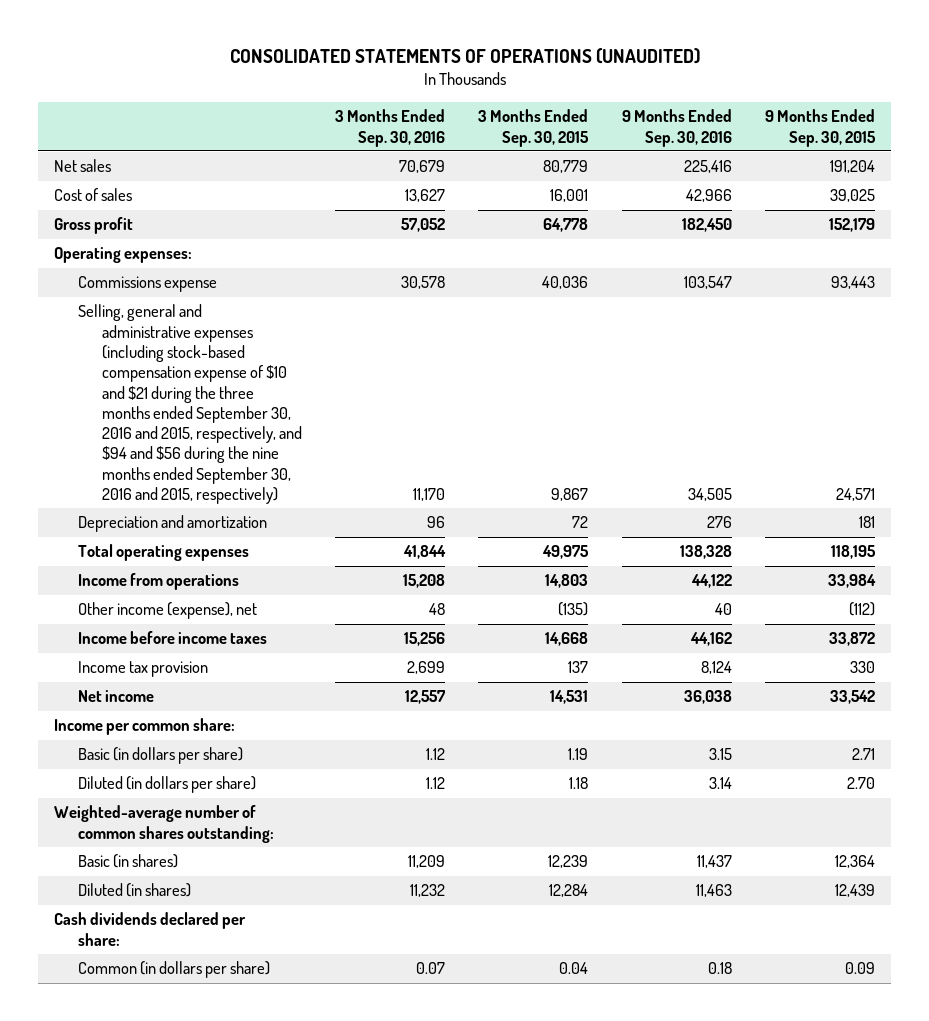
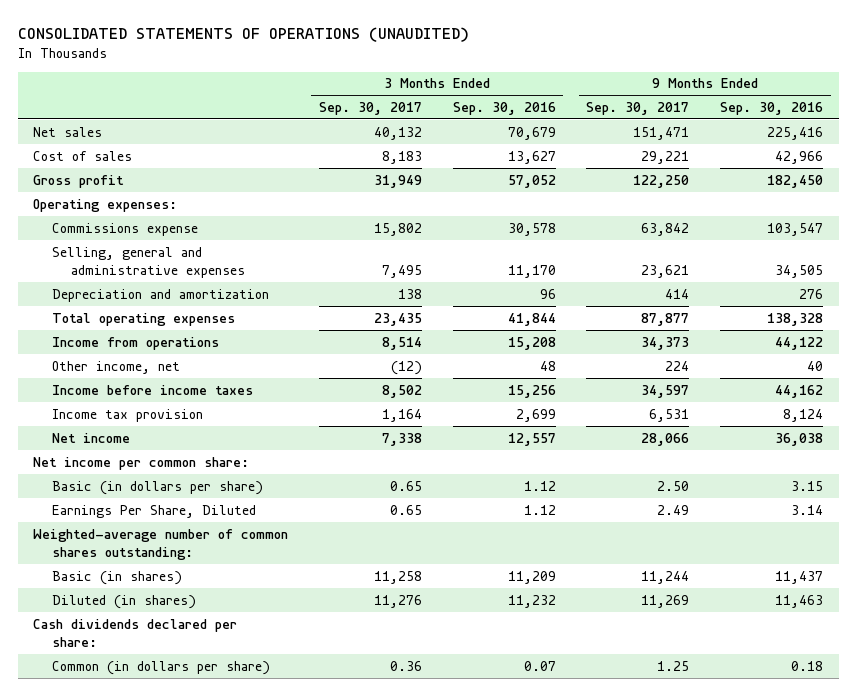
- | 3 Months Ended Sep. 30, 2016 | 3 Months Ended Sep. 30, 2015 | 9 Months Ended Sep. 30, 2016 | 9 Months Ended Sep. 30, 2015
+ | 3 Months Ended Sep. 30, 2017 | 3 Months Ended Sep. 30, 2016 | 9 Months Ended Sep. 30, 2017 | 9 Months Ended Sep. 30, 2016
- Selling, general and administrative expenses (including stock-based compensation expense of $10 and $21 during the three months ended September 30, 2016 and 2015, respectively, and $94 and $56 during the nine months ended September 30, 2016 and 2015, respectively) | 11,170 | 9,867 | 34,505 | 24,571
+ Selling, general and administrative expenses | 7,495 | 11,170 | 23,621 | 34,505
- Other income (expense), net | 48 | (135) | 40 | (112)
+ Other income, net | (12) | 48 | 224 | 40
- Income per common share:
+ Net income per common share:
- Diluted (in dollars per share) | 1.12 | 1.18 | 3.14 | 2.70
+ Earnings Per Share, Diluted | 0.65 | 1.12 | 2.49 | 3.14

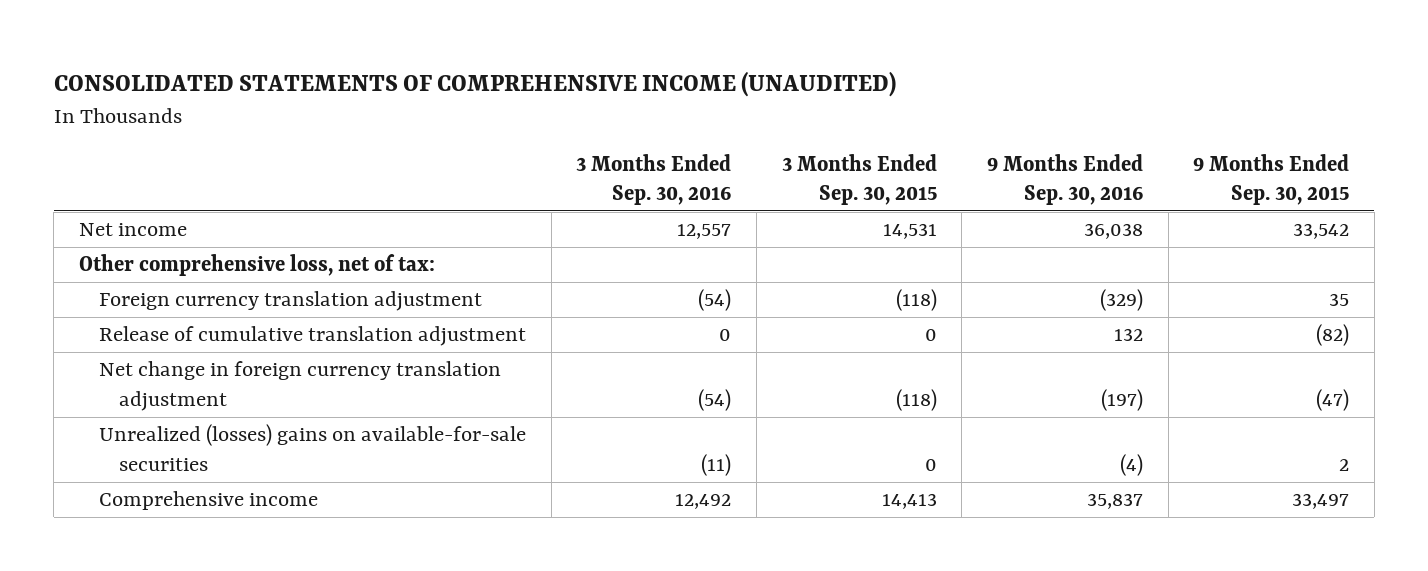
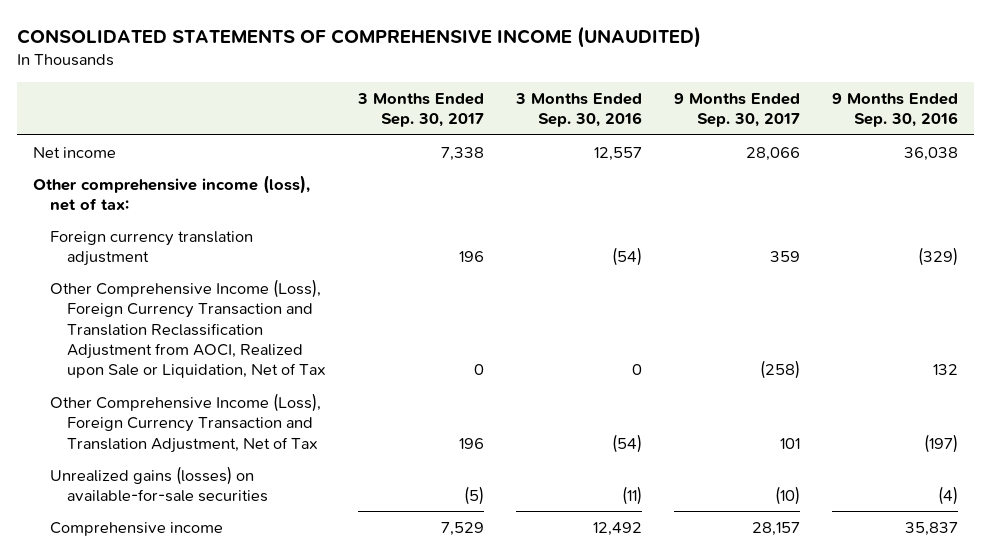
- | 3 Months Ended Sep. 30, 2016 | 3 Months Ended Sep. 30, 2015 | 9 Months Ended Sep. 30, 2016 | 9 Months Ended Sep. 30, 2015
+ | 3 Months Ended Sep. 30, 2017 | 3 Months Ended Sep. 30, 2016 | 9 Months Ended Sep. 30, 2017 | 9 Months Ended Sep. 30, 2016
- Other comprehensive loss, net of tax:
+ Other comprehensive income (loss), net of tax:
- Release of cumulative translation adjustment | 0 | 0 | 132 | (82)
- Net change in foreign currency translation adjustment | (54) | (118) | (197) | (47)
- Unrealized (losses) gains on available-for-sale securities | (11) | 0 | (4) | 2
+ Other Comprehensive Income (Loss), Foreign Currency Transaction and Translation Reclassification Adjustment from AOCI, Realized upon Sale or Liquidation, Net of Tax | 0 | 0 | (258) | 132
+ Other Comprehensive Income (Loss), Foreign Currency Transaction and Translation Adjustment, Net of Tax | 196 | (54) | 101 | (197)
+ Unrealized gains (losses) on available-for-sale securities | (5) | (11) | (10) | (4)

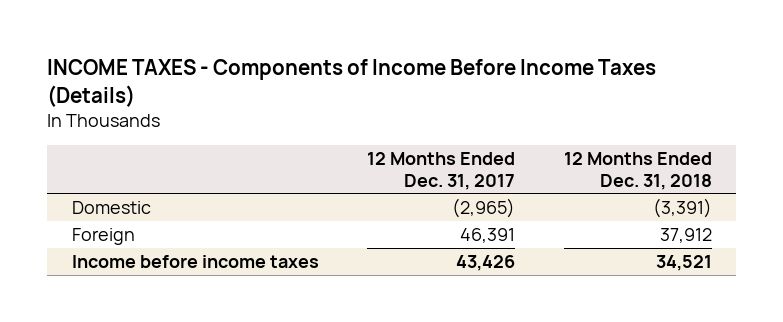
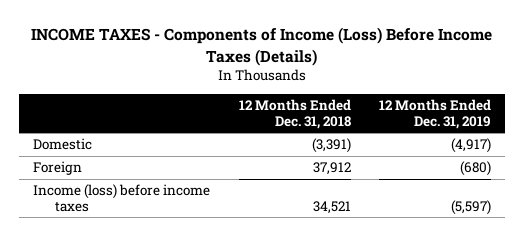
- INCOME TAXES - Components of Income Before Income Taxes (Details)
+ INCOME TAXES - Components of Income (Loss) Before Income Taxes (Details)
- | 12 Months Ended Dec. 31, 2017 | 12 Months Ended Dec. 31, 2018
+ | 12 Months Ended Dec. 31, 2018 | 12 Months Ended Dec. 31, 2019
- Income before income taxes | 43,426 | 34,521
+ Income (loss) before income taxes | 34,521 | (5,597)

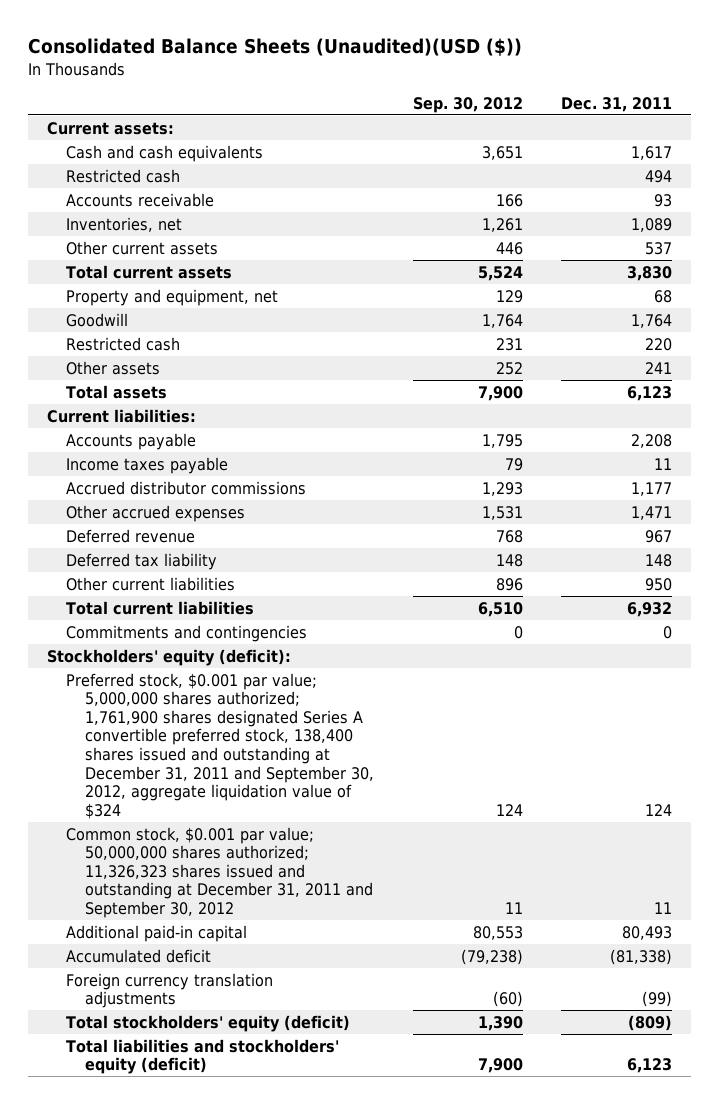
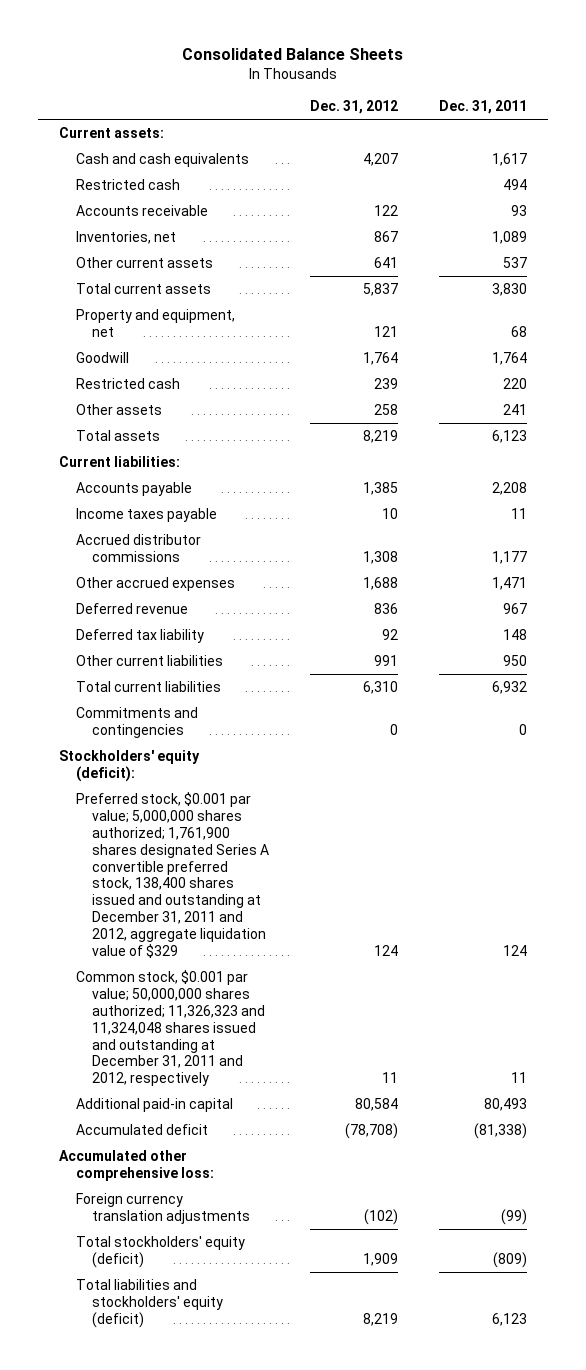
- Consolidated Balance Sheets (Unaudited)(USD ($))
+ Consolidated Balance Sheets
- | Sep. 30, 2012 | Dec. 31, 2011
+ | Dec. 31, 2012 | Dec. 31, 2011
- Preferred stock, $0.001 par value; 5,000,000 shares authorized; 1,761,900 shares designated Series A convertible preferred stock, 138,400 shares issued and outstanding at December 31, 2011 and September 30, 2012, aggregate liquidation value of $324 | 124 | 124
- Common stock, $0.001 par value; 50,000,000 shares authorized; 11,326,323 shares issued and outstanding at December 31, 2011 and September 30, 2012 | 11 | 11
+ Preferred stock, $0.001 par value; 5,000,000 shares authorized; 1,761,900 shares designated Series A convertible preferred stock, 138,400 shares issued and outstanding at December 31, 2011 and 2012, aggregate liquidation value of $329 | 124 | 124
+ Common stock, $0.001 par value; 50,000,000 shares authorized; 11,326,323 and 11,324,048 shares issued and outstanding at December 31, 2011 and 2012, respectively | 11 | 11
+ Accumulated other comprehensive loss:

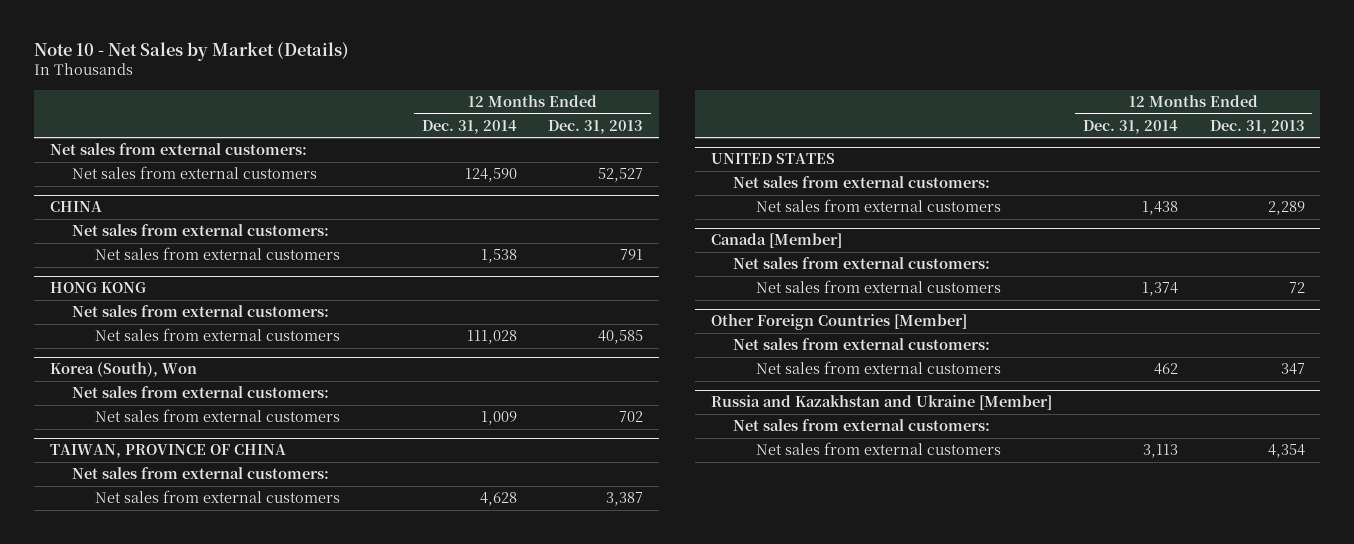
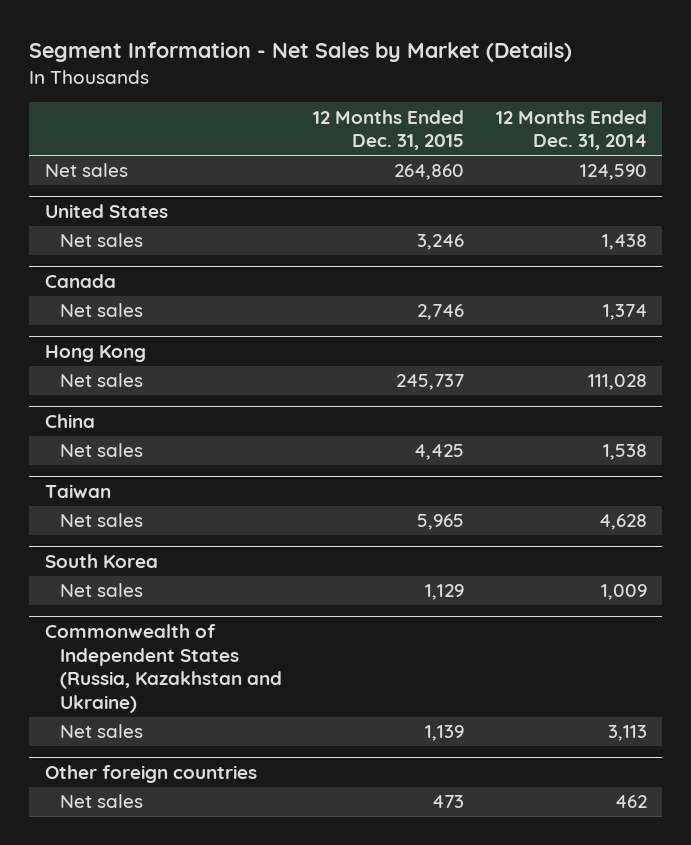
- Note 10 - Net Sales by Market (Details)
+ Segment Information - Net Sales by Market (Details)
- | 12 Months Ended Dec. 31, 2014 | 12 Months Ended Dec. 31, 2013
+ | 12 Months Ended Dec. 31, 2015 | 12 Months Ended Dec. 31, 2014
- Net sales from external customers:
- Net sales from external customers | 124,590 | 52,527
- CHINA
- Net sales from external customers:
- Net sales from external customers | 1,538 | 791
- HONG KONG
- Net sales from external customers:
- Net sales from external customers | 111,028 | 40,585
- Korea (South), Won
- Net sales from external customers:
- Net sales from external customers | 1,009 | 702
- TAIWAN, PROVINCE OF CHINA
- Net sales from external customers:
- Net sales from external customers | 4,628 | 3,387
- UNITED STATES
- Net sales from external customers:
- Net sales from external customers | 1,438 | 2,289
- Canada [Member]
- Net sales from external customers:
- Net sales from external customers | 1,374 | 72
- Other Foreign Countries [Member]
- Net sales from external customers:
- Net sales from external customers | 462 | 347
- Russia and Kazakhstan and Ukraine [Member]
- Net sales from external customers:
- Net sales from external customers | 3,113 | 4,354
+ Net sales | 264,860 | 124,590
+ United States
+ Net sales | 3,246 | 1,438
+ Canada
+ Net sales | 2,746 | 1,374
+ Hong Kong
+ Net sales | 245,737 | 111,028
+ China
+ Net sales | 4,425 | 1,538
+ Taiwan
+ Net sales | 5,965 | 4,628
+ South Korea
+ Net sales | 1,129 | 1,009
+ Commonwealth of Independent States (Russia, Kazakhstan and Ukraine)
+ Net sales | 1,139 | 3,113
+ Other foreign countries
+ Net sales | 473 | 462

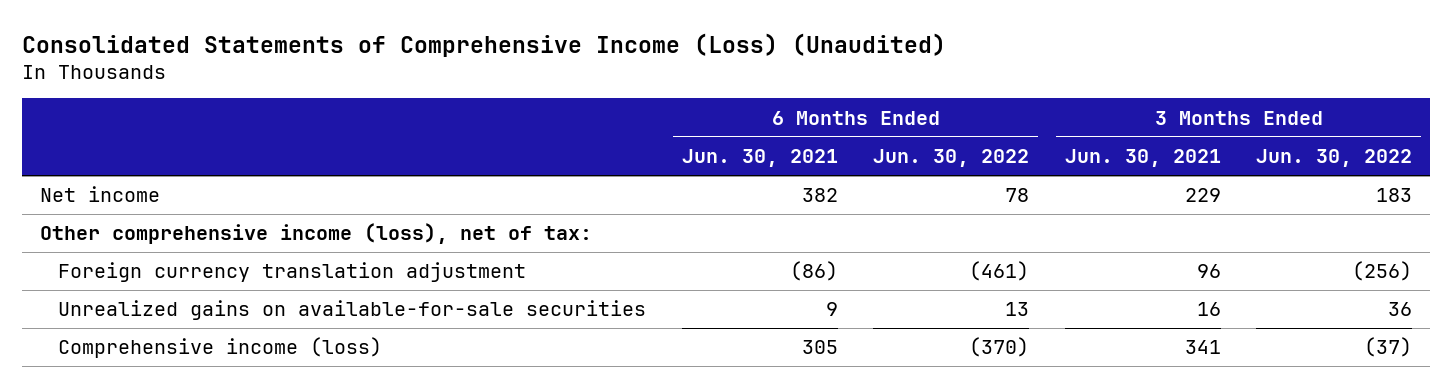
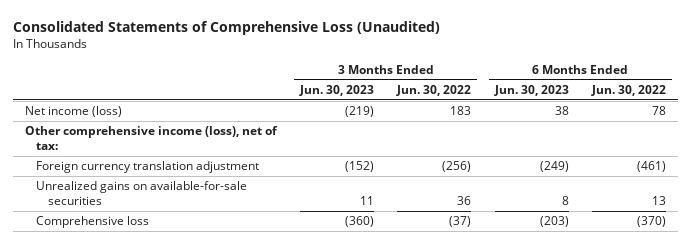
- Consolidated Statements of Comprehensive Income (Loss) (Unaudited)
+ Consolidated Statements of Comprehensive Loss (Unaudited)
- | 6 Months Ended Jun. 30, 2021 | 6 Months Ended Jun. 30, 2022 | 3 Months Ended Jun. 30, 2021 | 3 Months Ended Jun. 30, 2022
+ | 3 Months Ended Jun. 30, 2023 | 3 Months Ended Jun. 30, 2022 | 6 Months Ended Jun. 30, 2023 | 6 Months Ended Jun. 30, 2022
- Net income | 382 | 78 | 229 | 183
+ Net income (loss) | (219) | 183 | 38 | 78
- Comprehensive income (loss) | 305 | (370) | 341 | (37)
+ Comprehensive loss | (360) | (37) | (203) | (370)

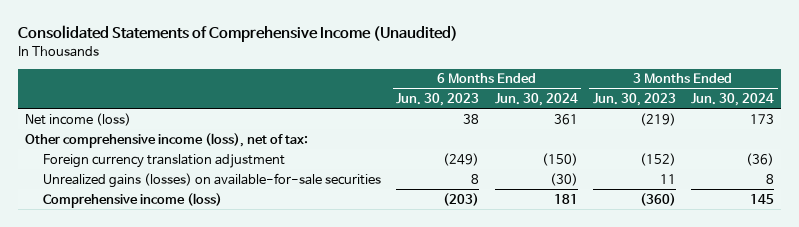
- Consolidated Statements of Comprehensive Loss (Unaudited)
+ Consolidated Statements of Comprehensive Income (Unaudited)
- | 3 Months Ended Jun. 30, 2023 | 3 Months Ended Jun. 30, 2022 | 6 Months Ended Jun. 30, 2023 | 6 Months Ended Jun. 30, 2022
+ | 6 Months Ended Jun. 30, 2023 | 6 Months Ended Jun. 30, 2024 | 3 Months Ended Jun. 30, 2023 | 3 Months Ended Jun. 30, 2024
- Unrealized gains on available-for-sale securities | 11 | 36 | 8 | 13
- Comprehensive loss | (360) | (37) | (203) | (370)
+ Unrealized gains (losses) on available-for-sale securities | 8 | (30) | 11 | 8
+ Comprehensive income (loss) | (203) | 181 | (360) | 145

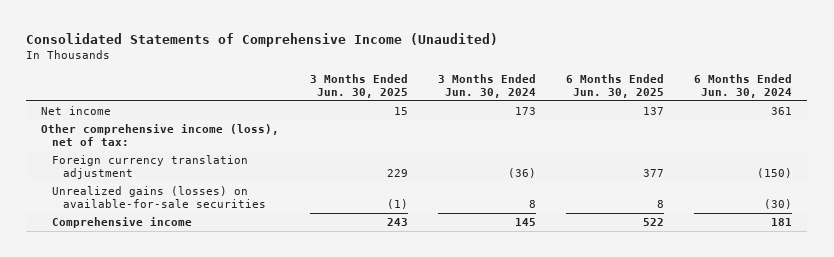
- | 6 Months Ended Jun. 30, 2023 | 6 Months Ended Jun. 30, 2024 | 3 Months Ended Jun. 30, 2023 | 3 Months Ended Jun. 30, 2024
+ | 3 Months Ended Jun. 30, 2025 | 3 Months Ended Jun. 30, 2024 | 6 Months Ended Jun. 30, 2025 | 6 Months Ended Jun. 30, 2024
- Net income (loss) | 38 | 361 | (219) | 173
+ Net income | 15 | 173 | 137 | 361
- Comprehensive income (loss) | (203) | 181 | (360) | 145
+ Comprehensive income | 243 | 145 | 522 | 181

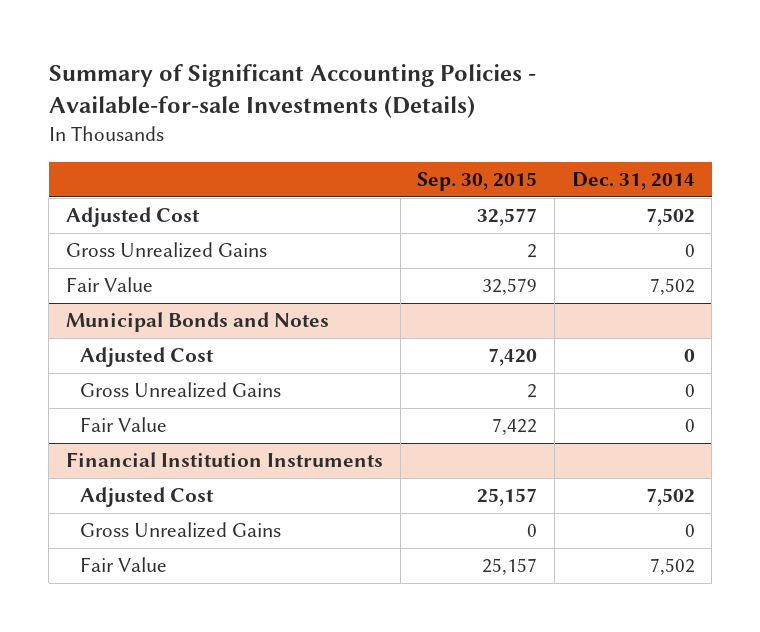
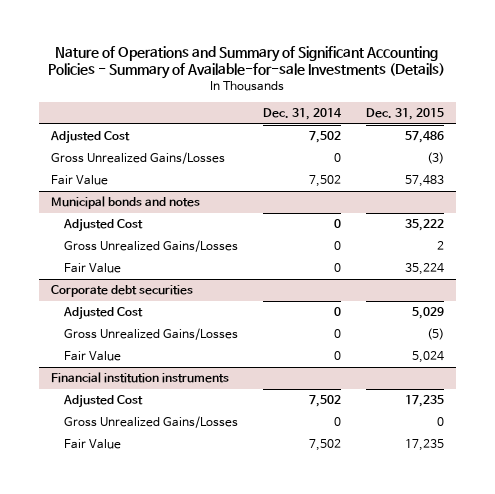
- Summary of Significant Accounting Policies - Available-for-sale Investments (Details)
+ Nature of Operations and Summary of Significant Accounting Policies - Summary of Available-for-sale Investments (Details)
- | Sep. 30, 2015 | Dec. 31, 2014
+ | Dec. 31, 2014 | Dec. 31, 2015
- Gross Unrealized Gains | 2 | 0
+ Gross Unrealized Gains/Losses | 0 | (3)
- Municipal Bonds and Notes
+ Municipal bonds and notes
- Gross Unrealized Gains | 2 | 0
+ Gross Unrealized Gains/Losses | 0 | 2
- Financial Institution Instruments
+ Corporate debt securities
+ Adjusted Cost | 0 | 5,029
+ Gross Unrealized Gains/Losses | 0 | (5)
+ Fair Value | 0 | 5,024
+ Financial institution instruments
- Gross Unrealized Gains | 0 | 0
+ Gross Unrealized Gains/Losses | 0 | 0

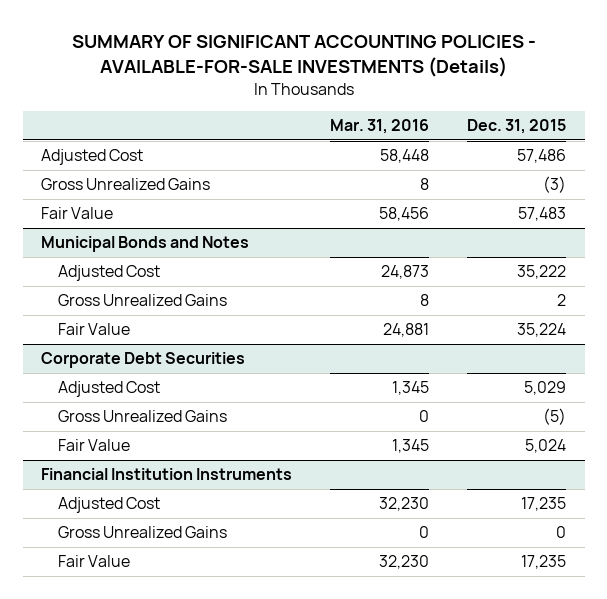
- Nature of Operations and Summary of Significant Accounting Policies - Summary of Available-for-sale Investments (Details)
+ SUMMARY OF SIGNIFICANT ACCOUNTING POLICIES - AVAILABLE-FOR-SALE INVESTMENTS (Details)
- | Dec. 31, 2014 | Dec. 31, 2015
+ | Mar. 31, 2016 | Dec. 31, 2015
- Gross Unrealized Gains/Losses | 0 | (3)
+ Gross Unrealized Gains | 8 | (3)
- Municipal bonds and notes
+ Municipal Bonds and Notes
- Gross Unrealized Gains/Losses | 0 | 2
+ Gross Unrealized Gains | 8 | 2
- Corporate debt securities
+ Corporate Debt Securities
- Gross Unrealized Gains/Losses | 0 | (5)
+ Gross Unrealized Gains | 0 | (5)
- Financial institution instruments
+ Financial Institution Instruments
- Gross Unrealized Gains/Losses | 0 | 0
+ Gross Unrealized Gains | 0 | 0

